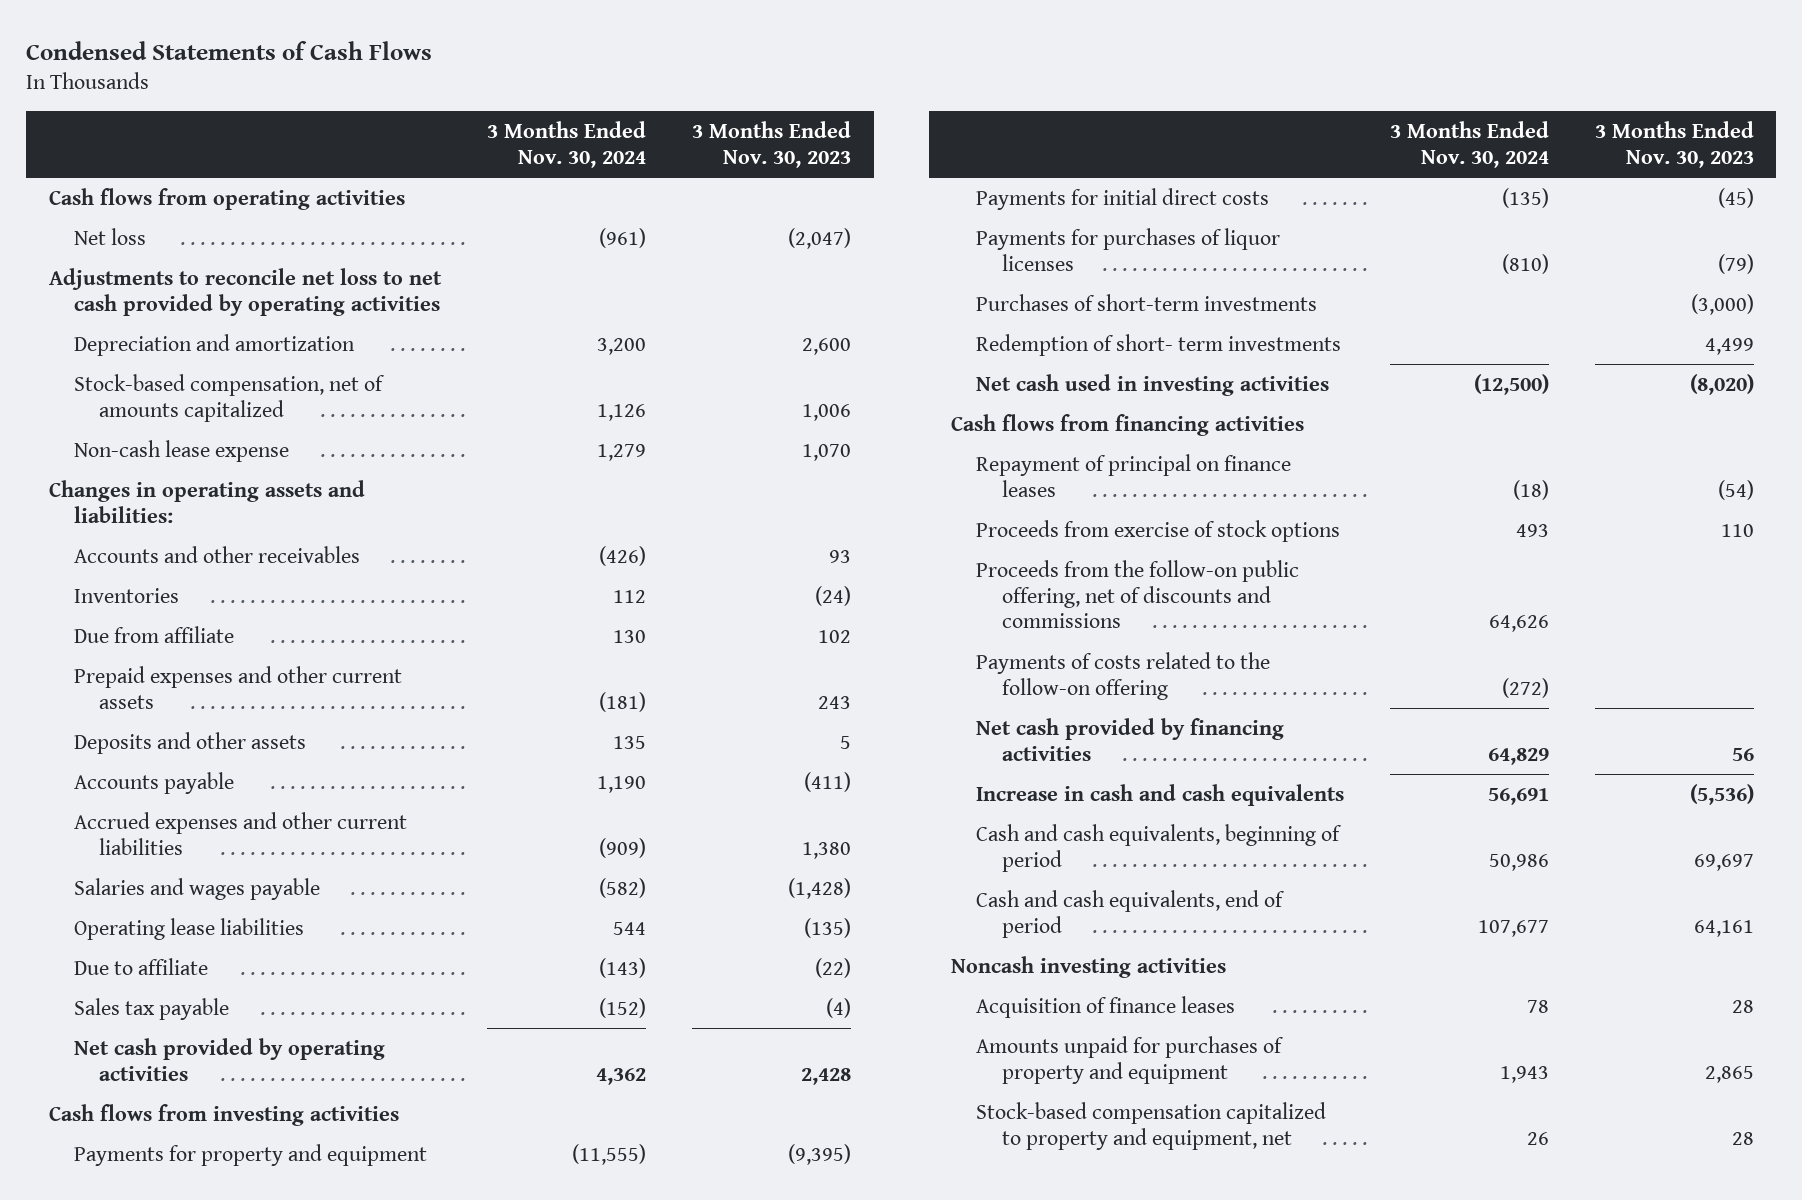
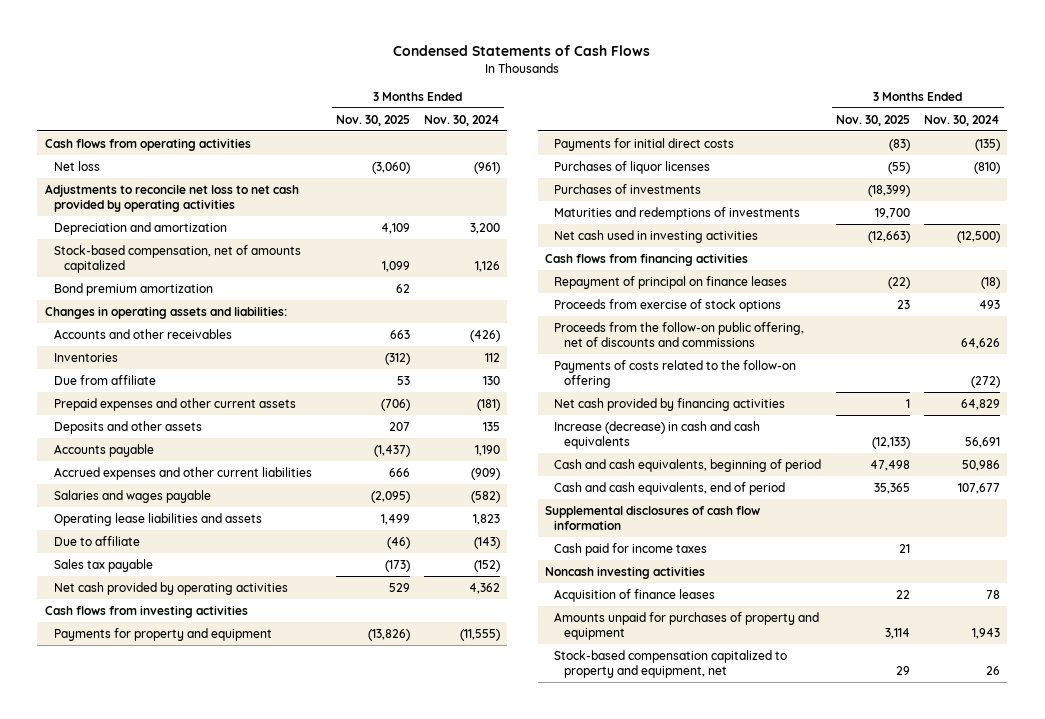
- | 3 Months Ended Nov. 30, 2024 | 3 Months Ended Nov. 30, 2023
+ | 3 Months Ended Nov. 30, 2025 | 3 Months Ended Nov. 30, 2024
- Non-cash lease expense | 1,279 | 1,070
+ Bond premium amortization | 62 |
- Operating lease liabilities | 544 | (135)
+ Operating lease liabilities and assets | 1,499 | 1,823
- Payments for purchases of liquor licenses | (810) | (79)
- Purchases of short-term investments | | (3,000)
- Redemption of short- term investments | | 4,499
+ Purchases of liquor licenses | (55) | (810)
+ Purchases of investments | (18,399) |
+ Maturities and redemptions of investments | 19,700 |
- Increase in cash and cash equivalents | 56,691 | (5,536)
+ Increase (decrease) in cash and cash equivalents | (12,133) | 56,691
+ Supplemental disclosures of cash flow information
+ Cash paid for income taxes | 21 |

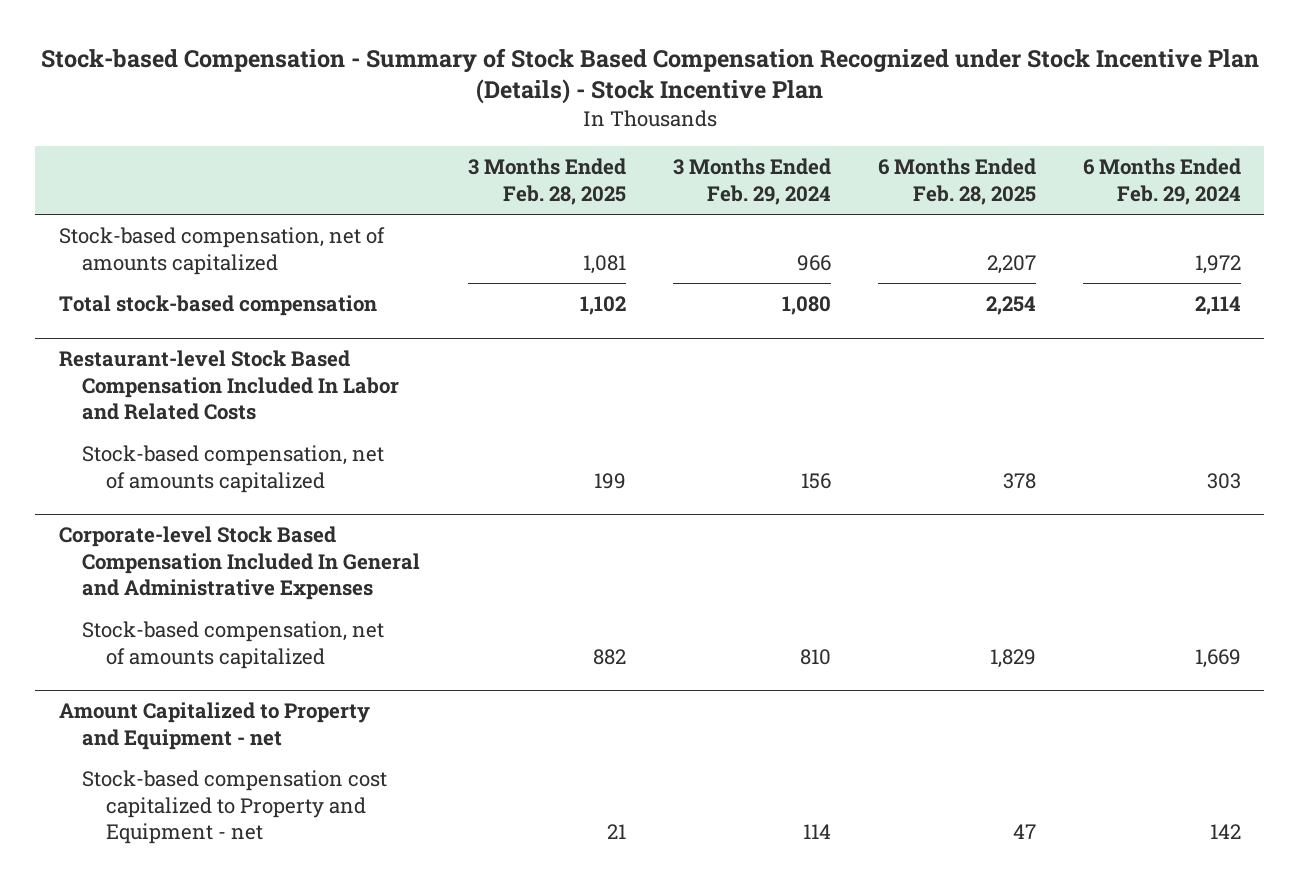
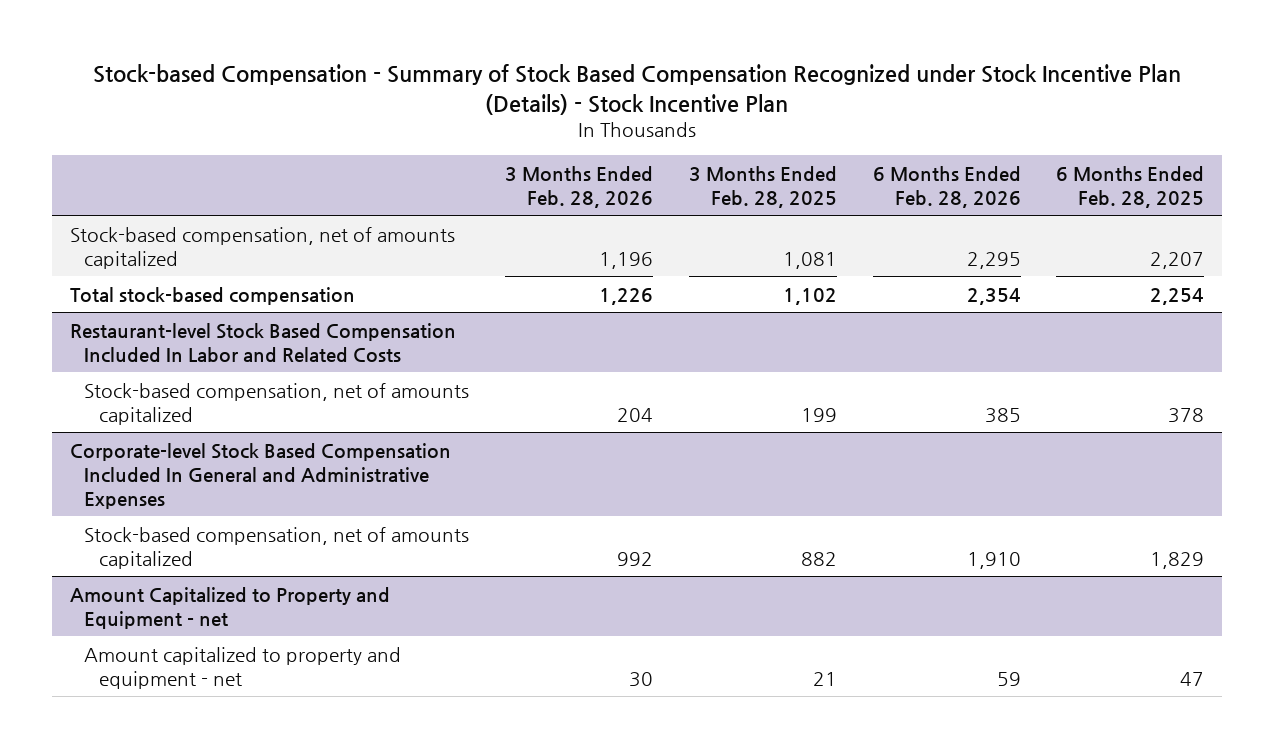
- | 3 Months Ended Feb. 28, 2025 | 3 Months Ended Feb. 29, 2024 | 6 Months Ended Feb. 28, 2025 | 6 Months Ended Feb. 29, 2024
+ | 3 Months Ended Feb. 28, 2026 | 3 Months Ended Feb. 28, 2025 | 6 Months Ended Feb. 28, 2026 | 6 Months Ended Feb. 28, 2025
@ Amount Capitalized to Property and Equipment - net
- Stock-based compensation cost capitalized to Property and Equipment - net | 21 | 114 | 47 | 142
+ Amount capitalized to property and equipment - net | 30 | 21 | 59 | 47

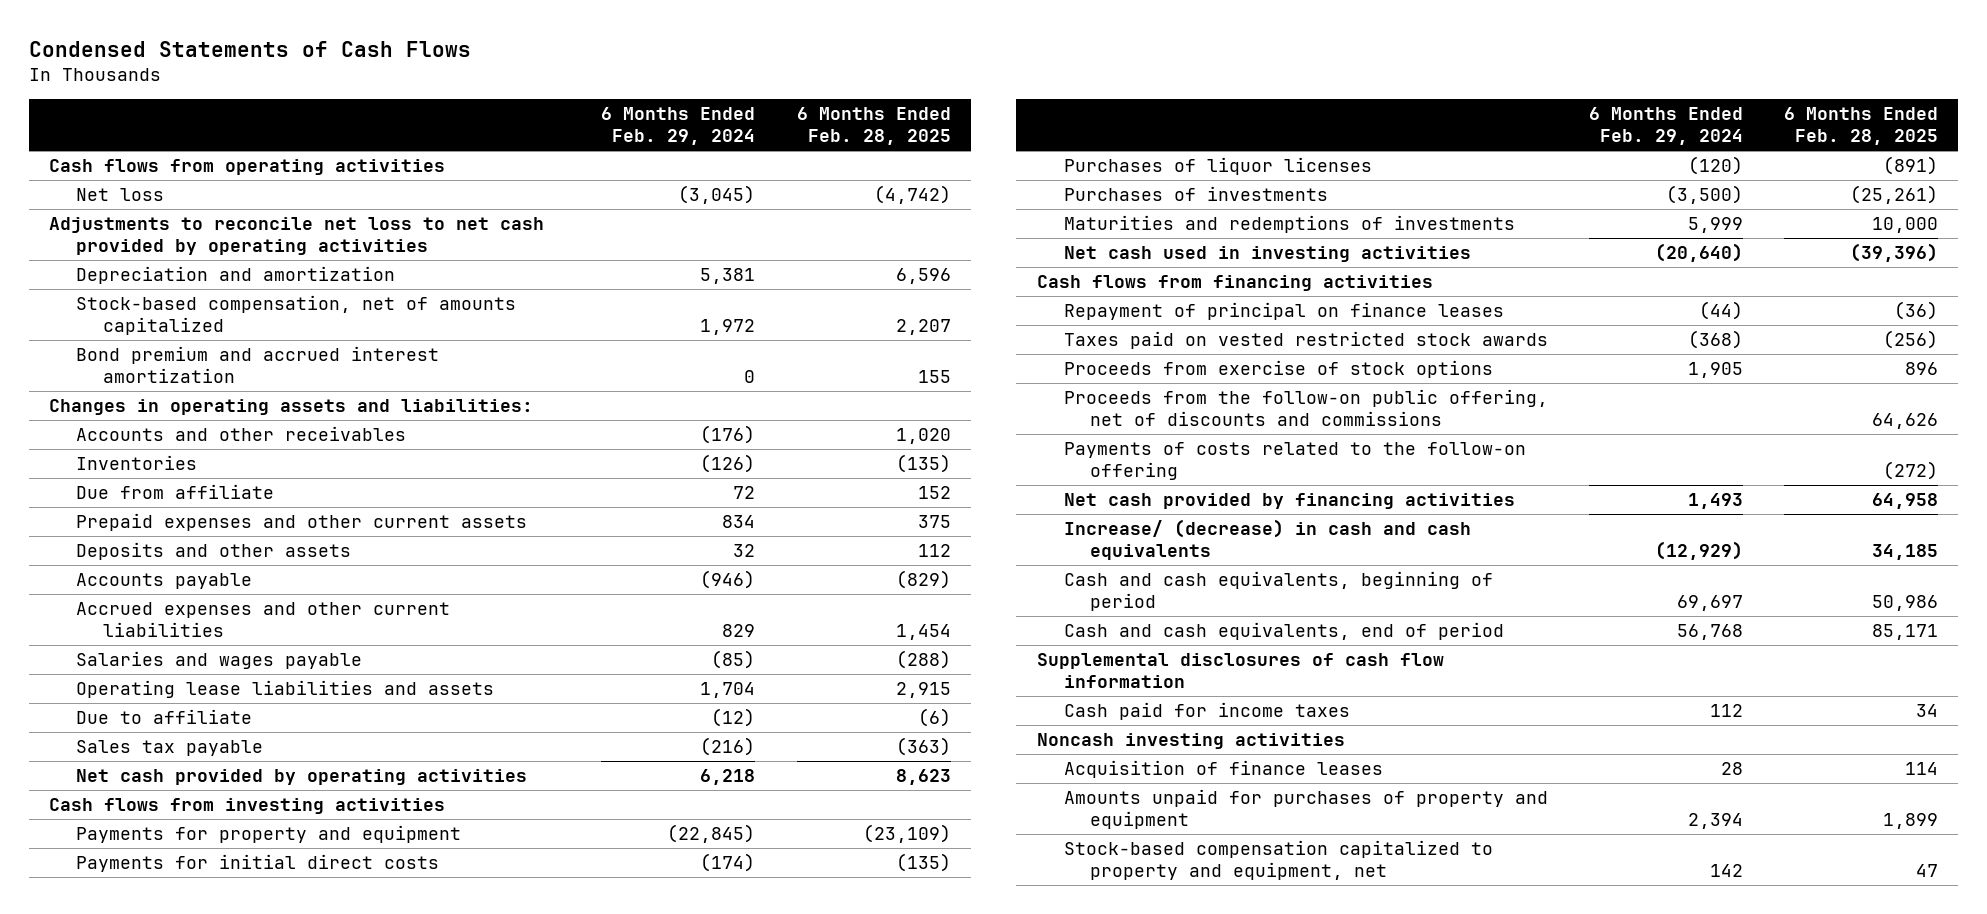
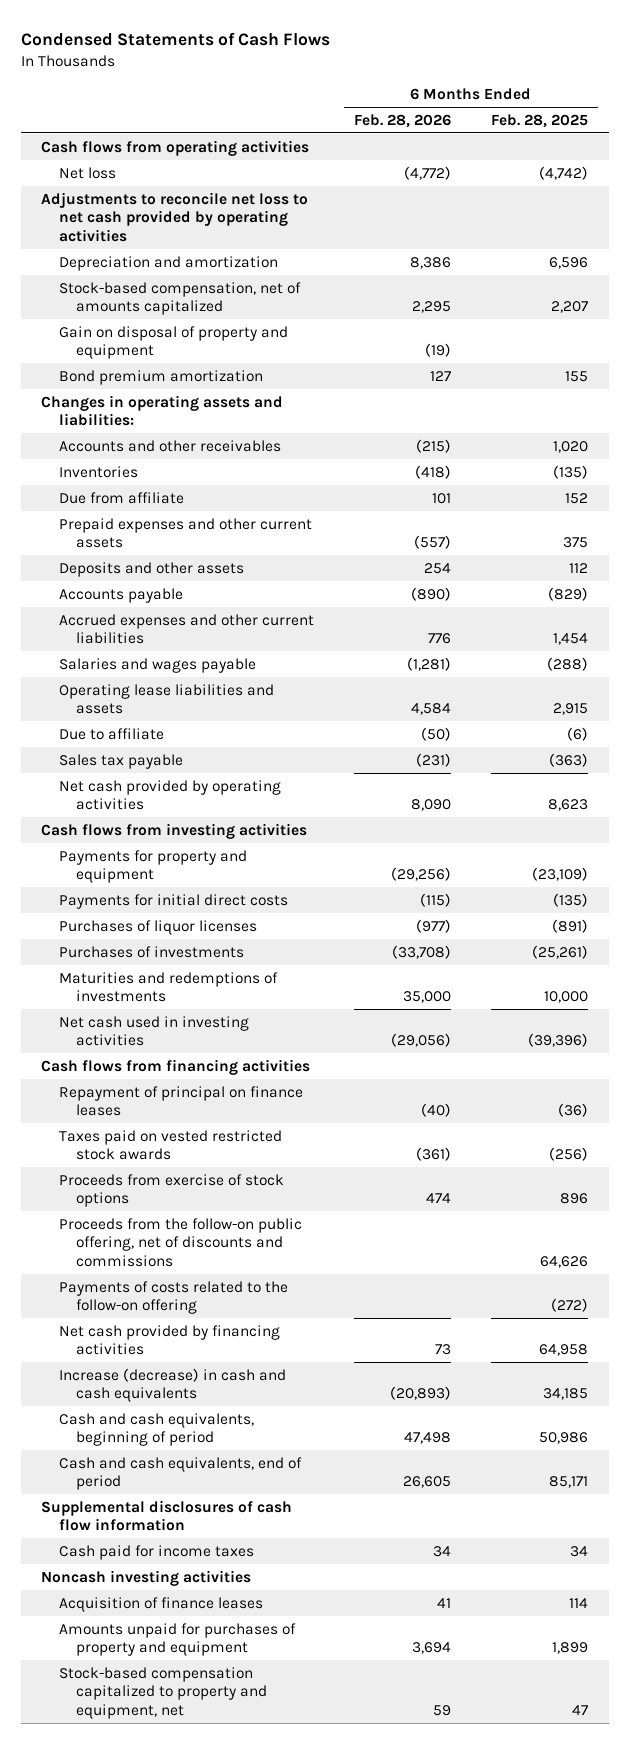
- | 6 Months Ended Feb. 29, 2024 | 6 Months Ended Feb. 28, 2025
+ | 6 Months Ended Feb. 28, 2026 | 6 Months Ended Feb. 28, 2025
- Bond premium and accrued interest amortization | 0 | 155
+ Gain on disposal of property and equipment | (19) |
+ Bond premium amortization | 127 | 155
- Increase/ (decrease) in cash and cash equivalents | (12,929) | 34,185
+ Increase (decrease) in cash and cash equivalents | (20,893) | 34,185

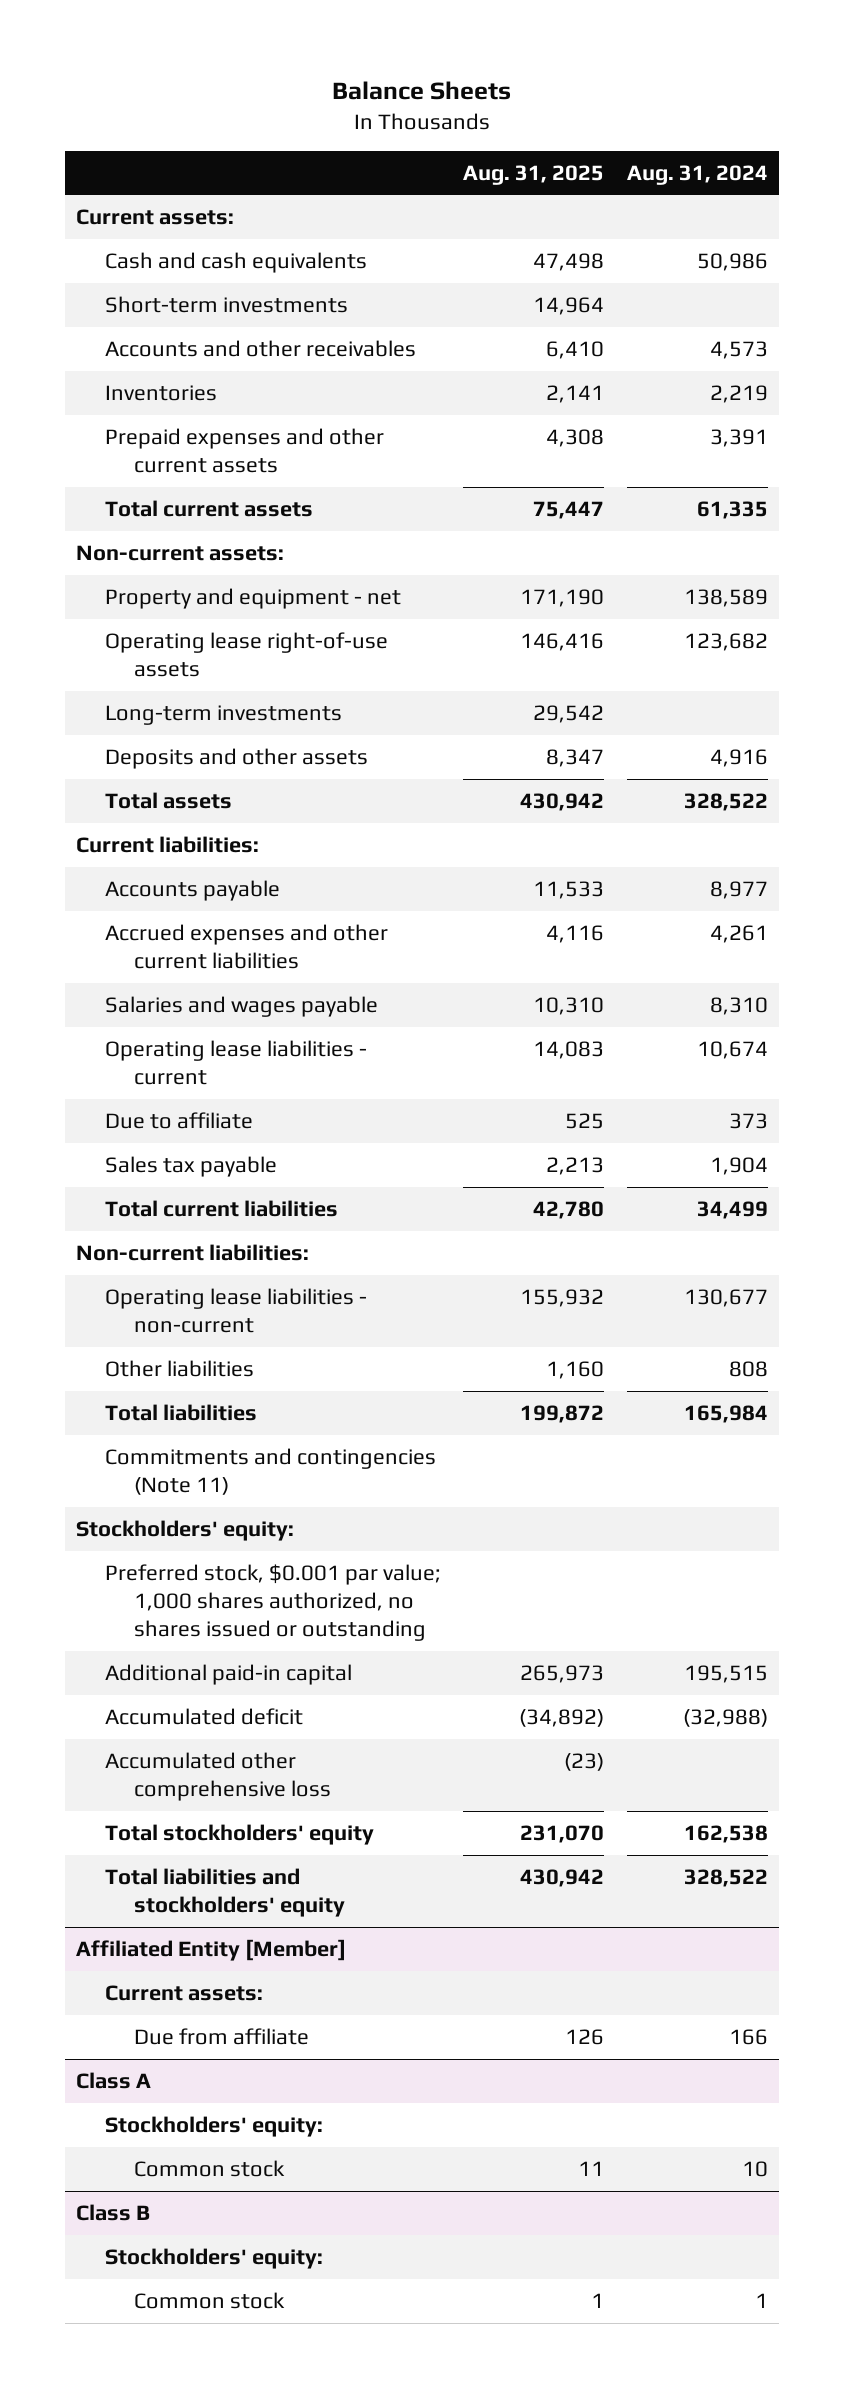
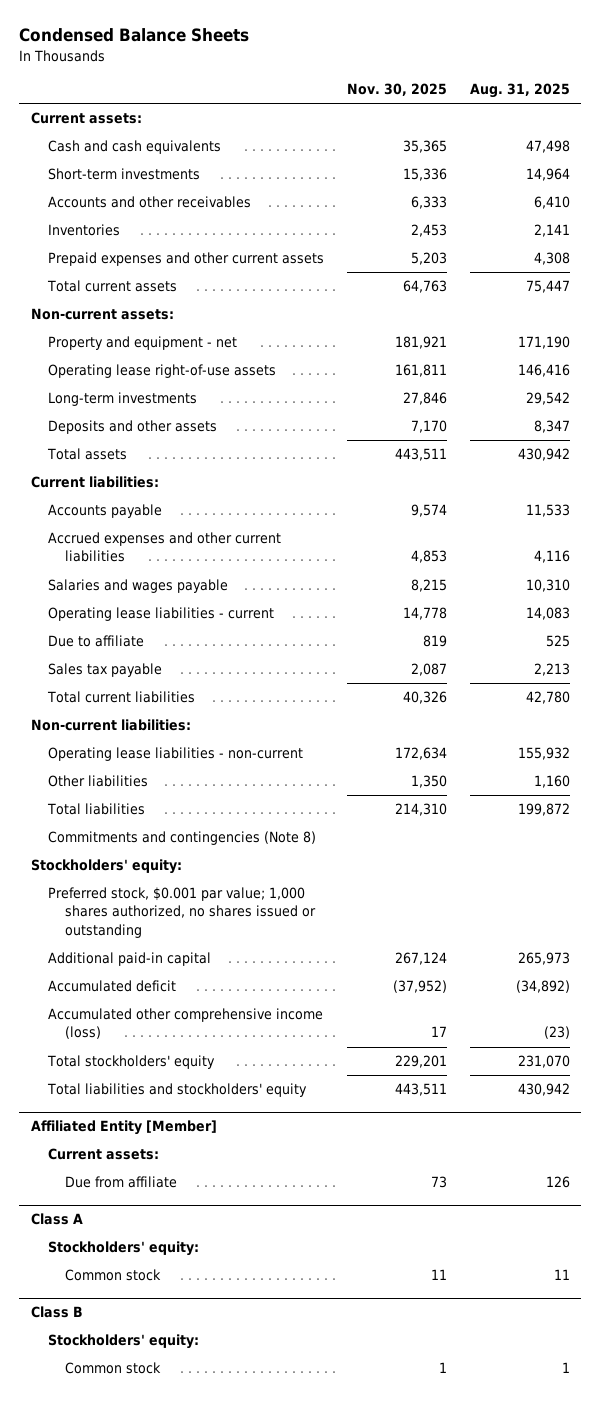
- Balance Sheets
+ Condensed Balance Sheets
- | Aug. 31, 2025 | Aug. 31, 2024
+ | Nov. 30, 2025 | Aug. 31, 2025
- Commitments and contingencies (Note 11)
+ Commitments and contingencies (Note 8)
- Accumulated other comprehensive loss | (23) |
+ Accumulated other comprehensive income (loss) | 17 | (23)

